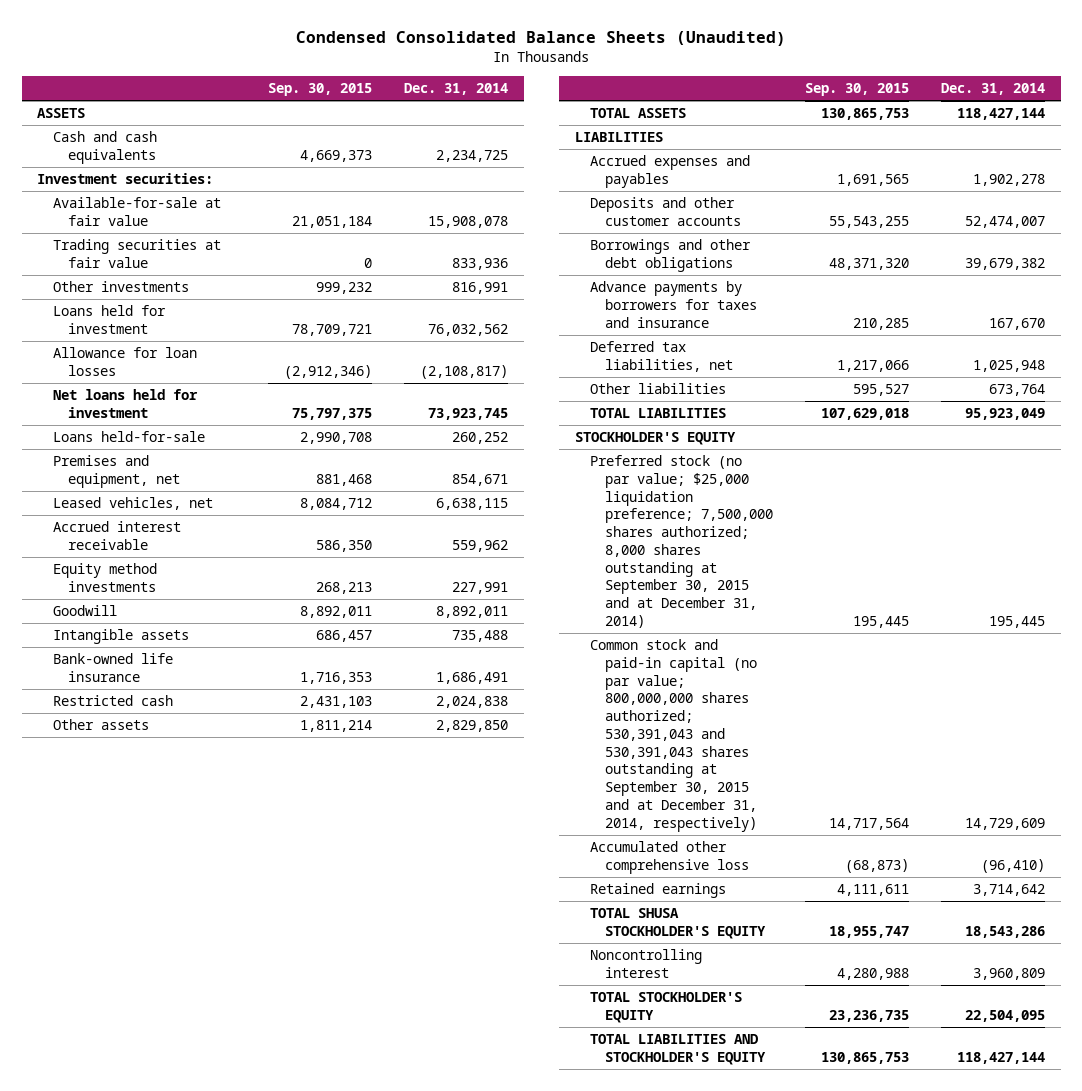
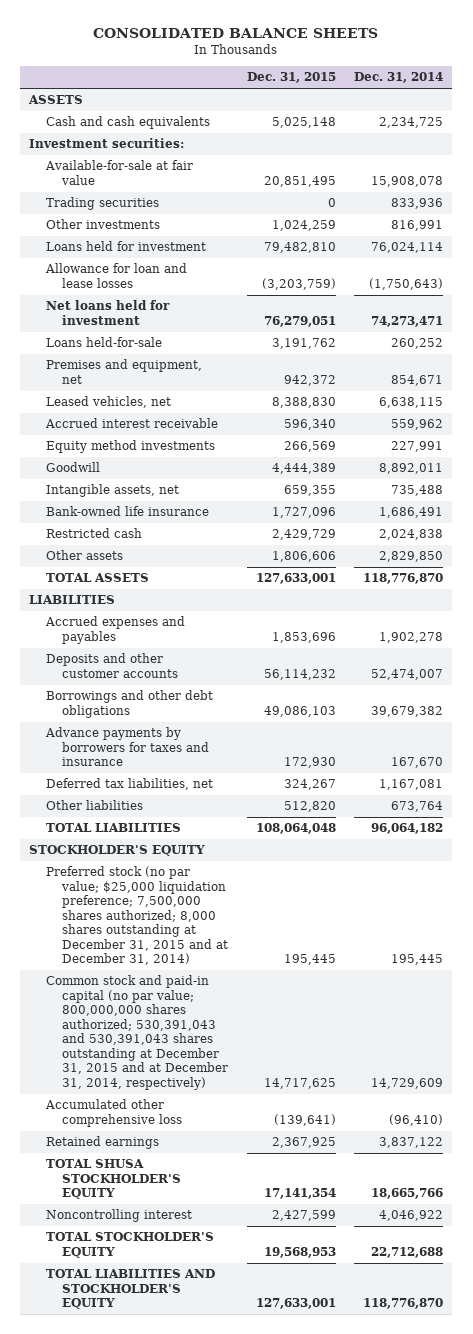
- Condensed Consolidated Balance Sheets (Unaudited)
+ CONSOLIDATED BALANCE SHEETS
- | Sep. 30, 2015 | Dec. 31, 2014
+ | Dec. 31, 2015 | Dec. 31, 2014
- Trading securities at fair value | 0 | 833,936
+ Trading securities | 0 | 833,936
- Loans held for investment | 78,709,721 | 76,032,562
- Allowance for loan losses | (2,912,346) | (2,108,817)
- Net loans held for investment | 75,797,375 | 73,923,745
+ Loans held for investment | 79,482,810 | 76,024,114
+ Allowance for loan and lease losses | (3,203,759) | (1,750,643)
+ Net loans held for investment | 76,279,051 | 74,273,471
- Intangible assets | 686,457 | 735,488
+ Intangible assets, net | 659,355 | 735,488
- TOTAL ASSETS | 130,865,753 | 118,427,144
+ TOTAL ASSETS | 127,633,001 | 118,776,870
- Deferred tax liabilities, net | 1,217,066 | 1,025,948
+ Deferred tax liabilities, net | 324,267 | 1,167,081
- TOTAL LIABILITIES | 107,629,018 | 95,923,049
+ TOTAL LIABILITIES | 108,064,048 | 96,064,182
- Preferred stock (no par value; $25,000 liquidation preference; 7,500,000 shares authorized; 8,000 shares outstanding at September 30, 2015 and at December 31, 2014) | 195,445 | 195,445
- Common stock and paid-in capital (no par value; 800,000,000 shares authorized; 530,391,043 and 530,391,043 shares outstanding at September 30, 2015 and at December 31, 2014, respectively) | 14,717,564 | 14,729,609
+ Preferred stock (no par value; $25,000 liquidation preference; 7,500,000 shares authorized; 8,000 shares outstanding at December 31, 2015 and at December 31, 2014) | 195,445 | 195,445
+ Common stock and paid-in capital (no par value; 800,000,000 shares authorized; 530,391,043 and 530,391,043 shares outstanding at December 31, 2015 and at December 31, 2014, respectively) | 14,717,625 | 14,729,609
- Retained earnings | 4,111,611 | 3,714,642
- TOTAL SHUSA STOCKHOLDER'S EQUITY | 18,955,747 | 18,543,286
- Noncontrolling interest | 4,280,988 | 3,960,809
- TOTAL STOCKHOLDER'S EQUITY | 23,236,735 | 22,504,095
- TOTAL LIABILITIES AND STOCKHOLDER'S EQUITY | 130,865,753 | 118,427,144
+ Retained earnings | 2,367,925 | 3,837,122
+ TOTAL SHUSA STOCKHOLDER'S EQUITY | 17,141,354 | 18,665,766
+ Noncontrolling interest | 2,427,599 | 4,046,922
+ TOTAL STOCKHOLDER'S EQUITY | 19,568,953 | 22,712,688
+ TOTAL LIABILITIES AND STOCKHOLDER'S EQUITY | 127,633,001 | 118,776,870

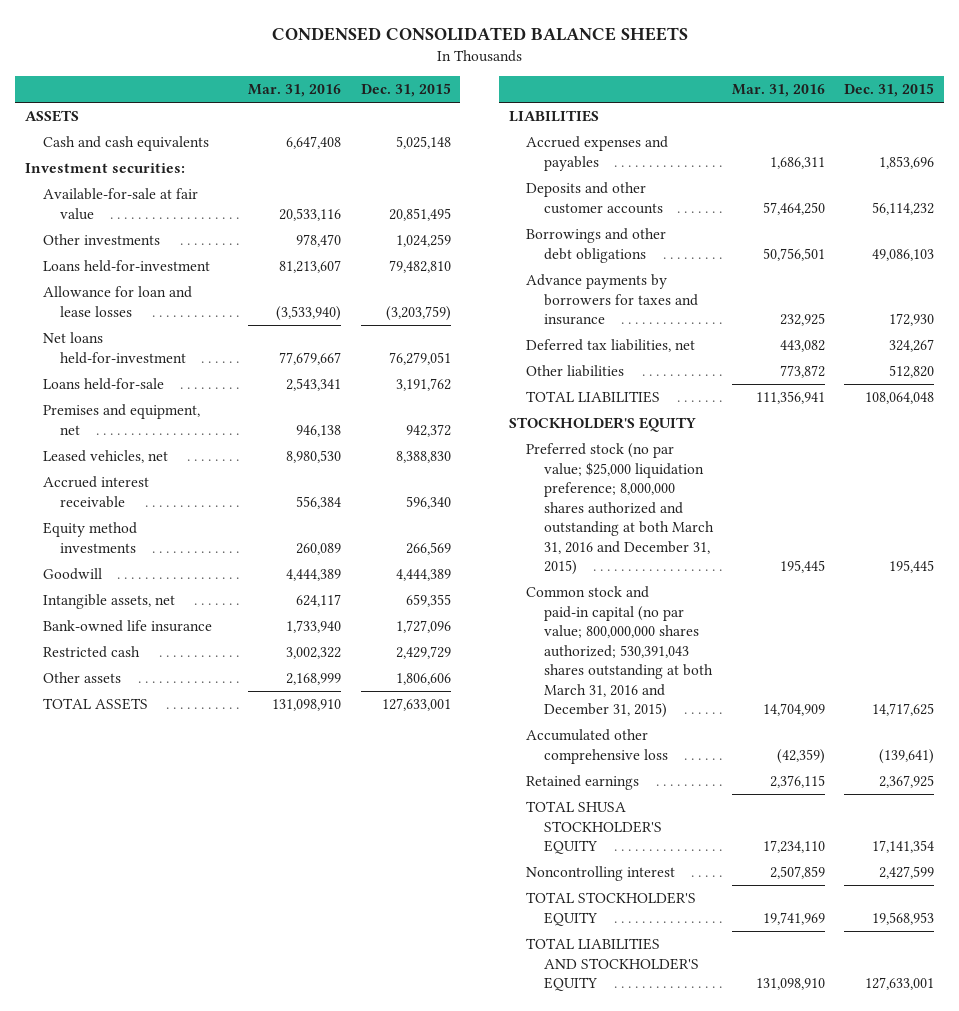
- CONSOLIDATED BALANCE SHEETS
+ CONDENSED CONSOLIDATED BALANCE SHEETS
- | Dec. 31, 2015 | Dec. 31, 2014
+ | Mar. 31, 2016 | Dec. 31, 2015
- Trading securities | 0 | 833,936
- Loans held for investment | 79,482,810 | 76,024,114
+ Loans held-for-investment | 81,213,607 | 79,482,810
- Net loans held for investment | 76,279,051 | 74,273,471
+ Net loans held-for-investment | 77,679,667 | 76,279,051
- Preferred stock (no par value; $25,000 liquidation preference; 7,500,000 shares authorized; 8,000 shares outstanding at December 31, 2015 and at December 31, 2014) | 195,445 | 195,445
- Common stock and paid-in capital (no par value; 800,000,000 shares authorized; 530,391,043 and 530,391,043 shares outstanding at December 31, 2015 and at December 31, 2014, respectively) | 14,717,625 | 14,729,609
+ Preferred stock (no par value; $25,000 liquidation preference; 8,000,000 shares authorized and outstanding at both March 31, 2016 and December 31, 2015) | 195,445 | 195,445
+ Common stock and paid-in capital (no par value; 800,000,000 shares authorized; 530,391,043 shares outstanding at both March 31, 2016 and December 31, 2015) | 14,704,909 | 14,717,625

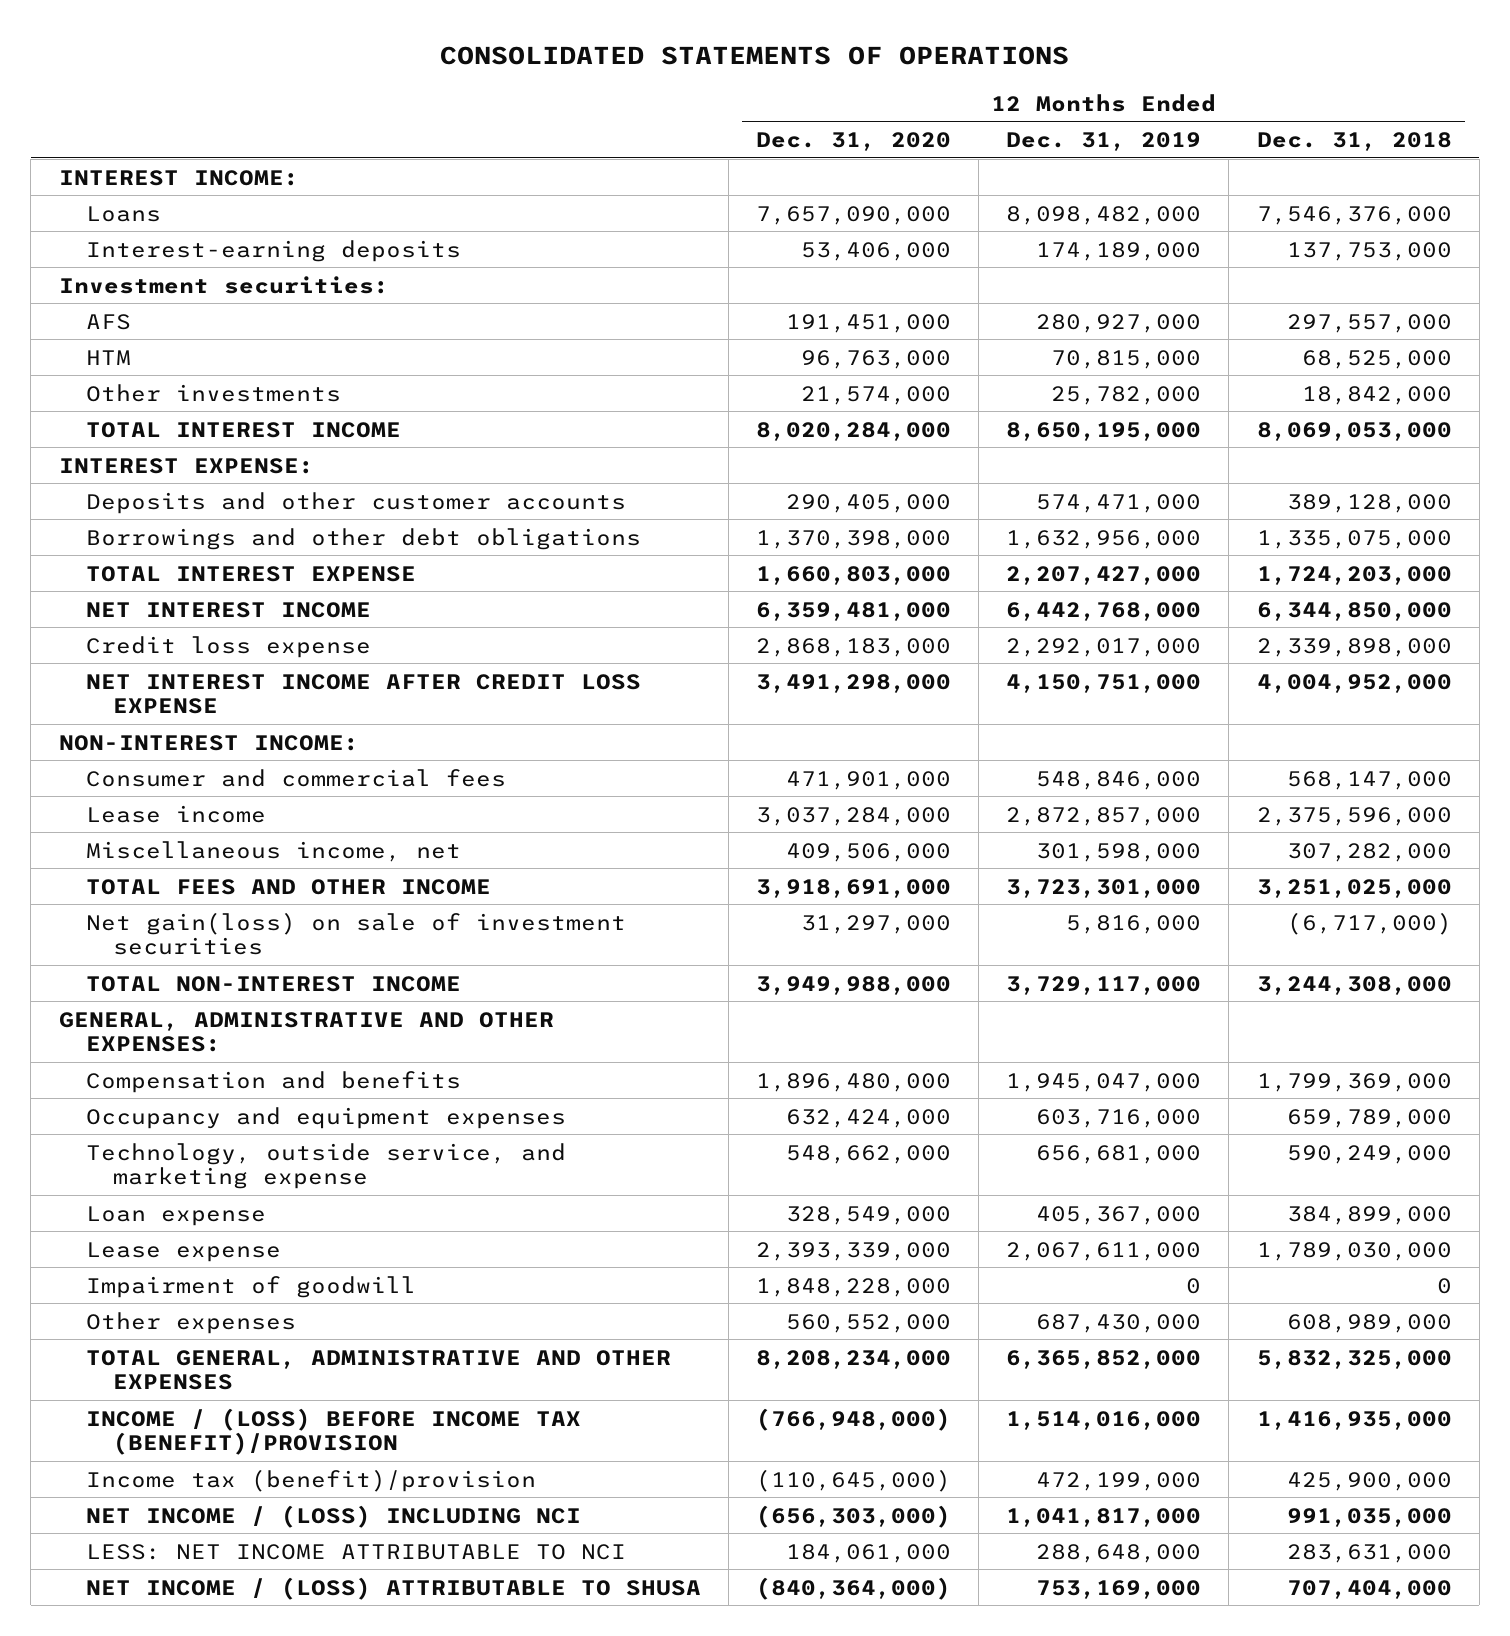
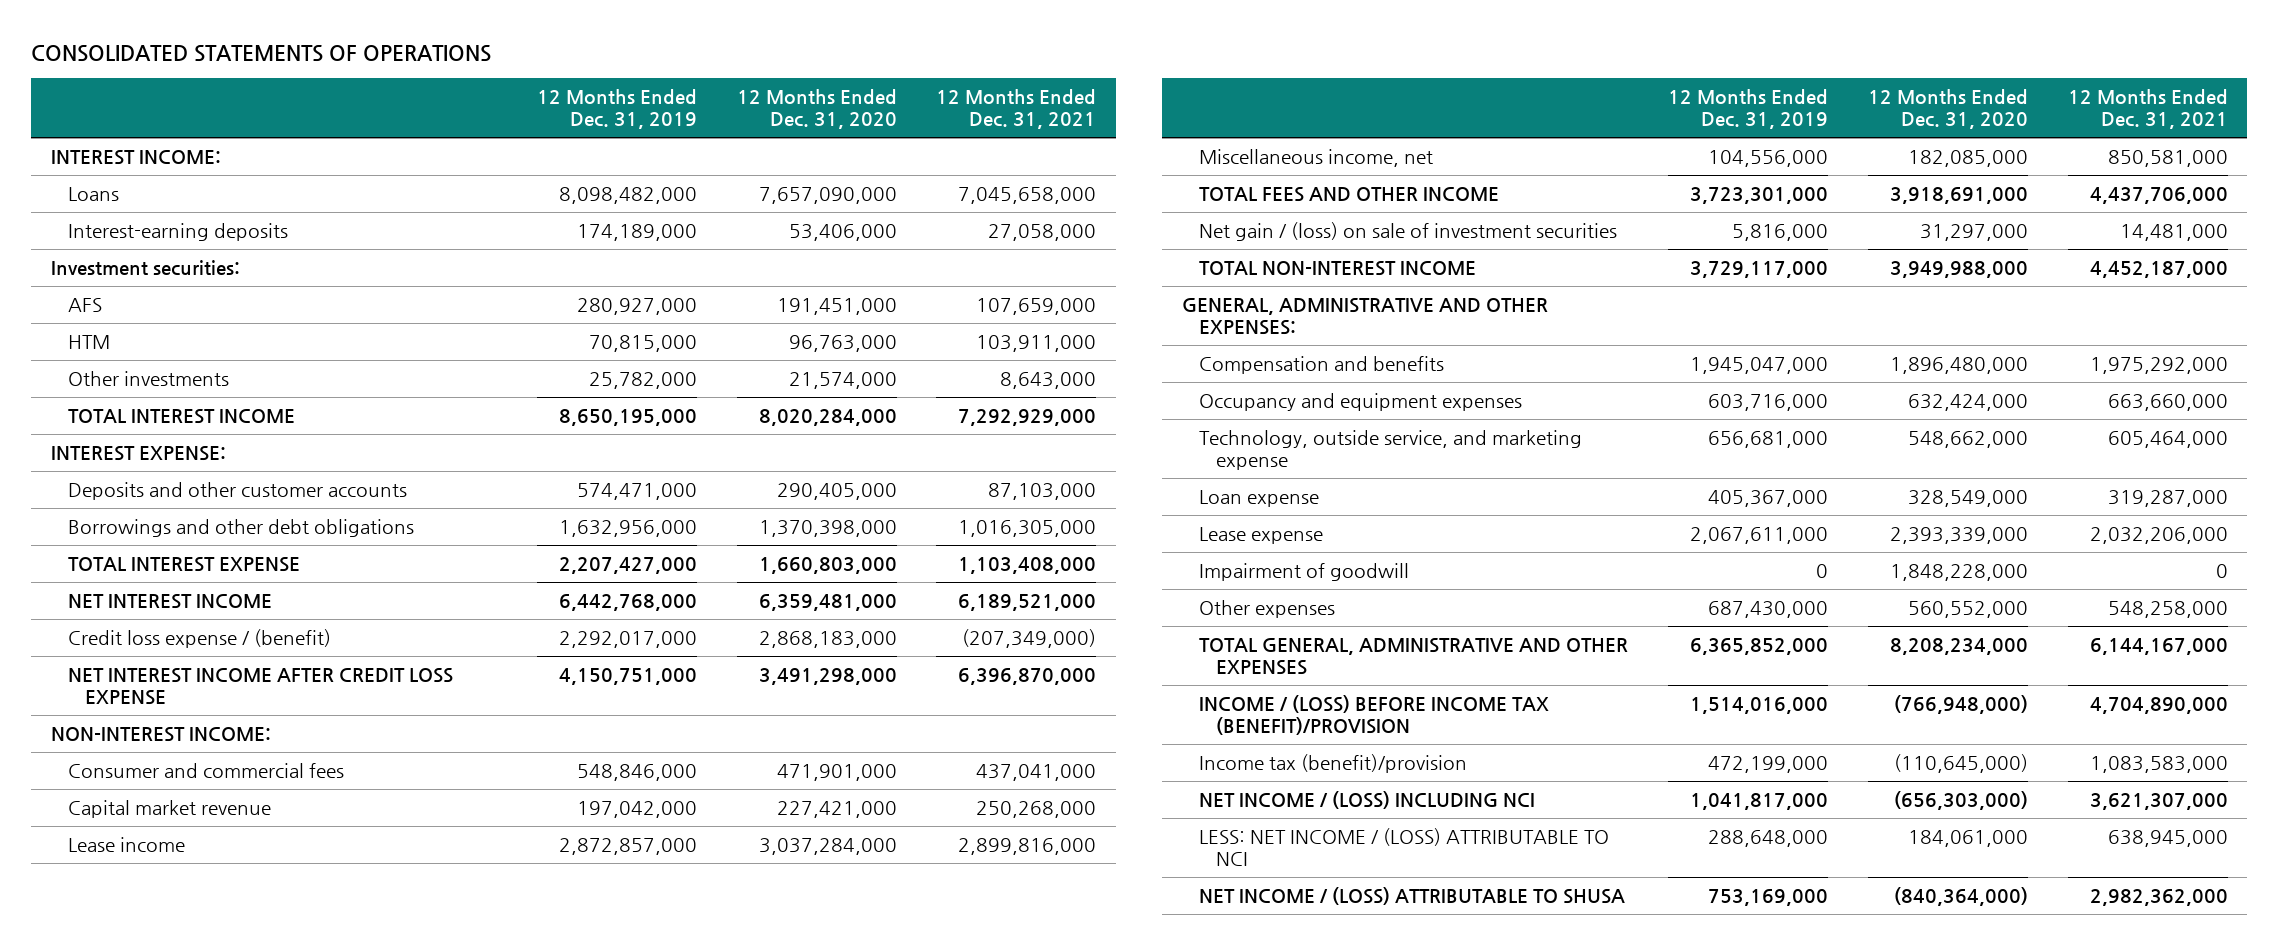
- | 12 Months Ended Dec. 31, 2020 | 12 Months Ended Dec. 31, 2019 | 12 Months Ended Dec. 31, 2018
+ | 12 Months Ended Dec. 31, 2019 | 12 Months Ended Dec. 31, 2020 | 12 Months Ended Dec. 31, 2021
- Credit loss expense | 2,868,183,000 | 2,292,017,000 | 2,339,898,000
+ Credit loss expense / (benefit) | 2,292,017,000 | 2,868,183,000 | (207,349,000)
+ Capital market revenue | 197,042,000 | 227,421,000 | 250,268,000
- Miscellaneous income, net | 409,506,000 | 301,598,000 | 307,282,000
+ Miscellaneous income, net | 104,556,000 | 182,085,000 | 850,581,000
- Net gain(loss) on sale of investment securities | 31,297,000 | 5,816,000 | (6,717,000)
+ Net gain / (loss) on sale of investment securities | 5,816,000 | 31,297,000 | 14,481,000
- LESS: NET INCOME ATTRIBUTABLE TO NCI | 184,061,000 | 288,648,000 | 283,631,000
+ LESS: NET INCOME / (LOSS) ATTRIBUTABLE TO NCI | 288,648,000 | 184,061,000 | 638,945,000

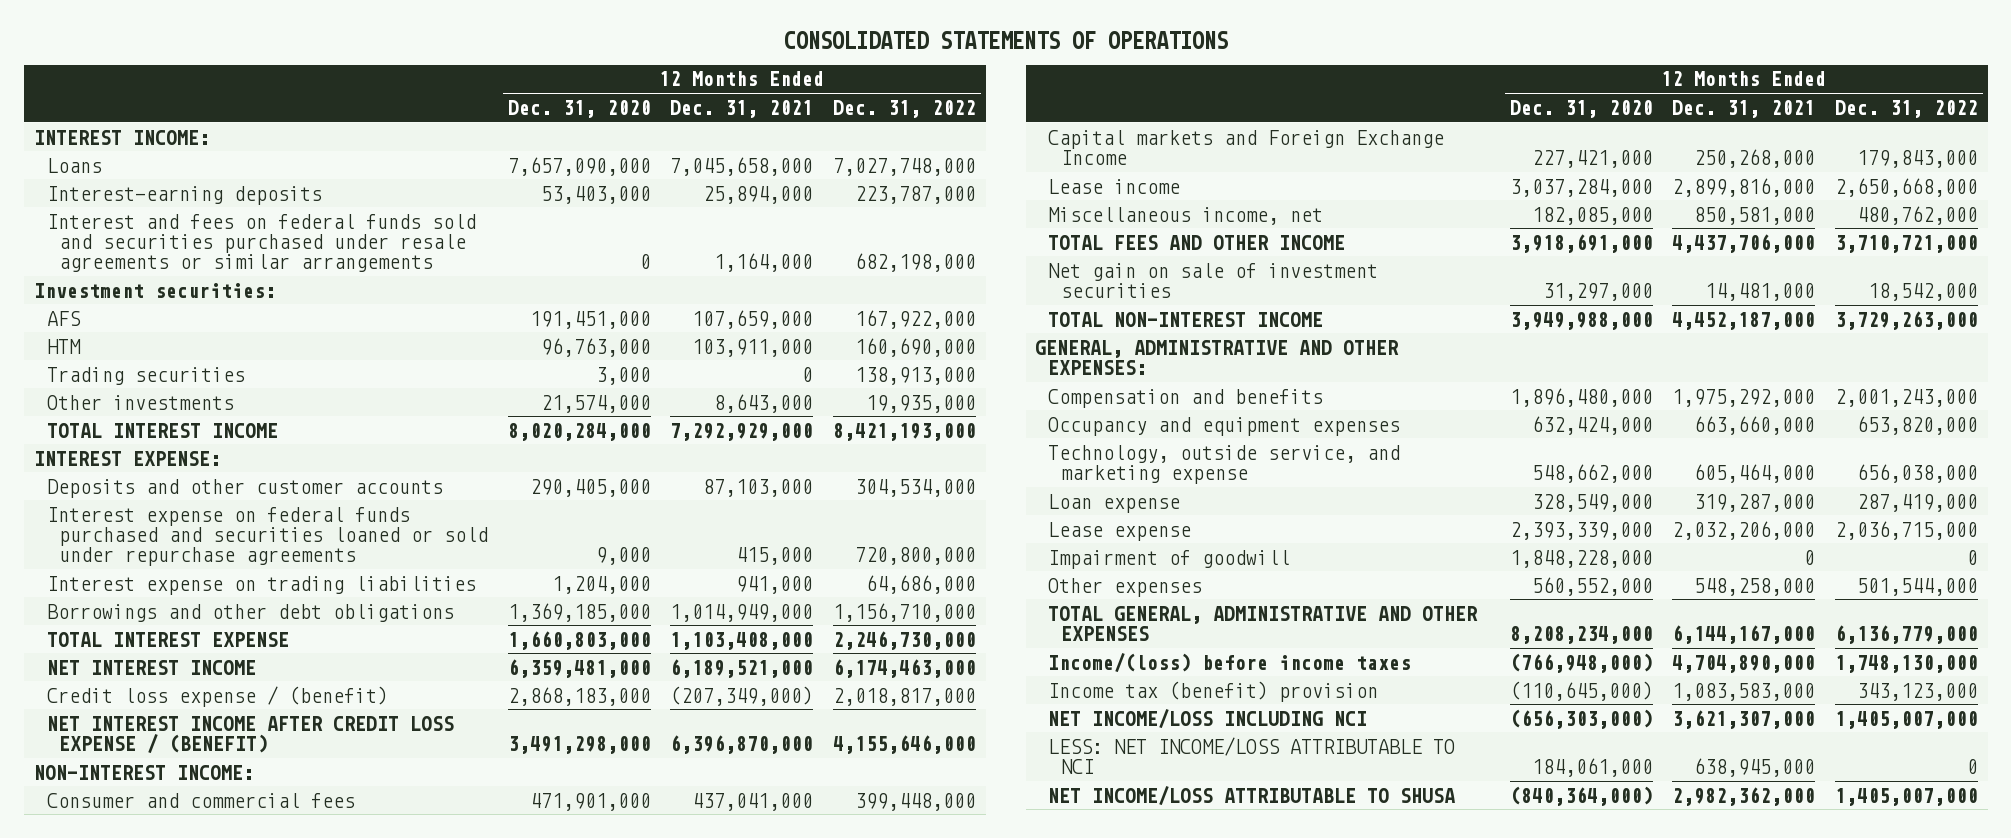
- | 12 Months Ended Dec. 31, 2019 | 12 Months Ended Dec. 31, 2020 | 12 Months Ended Dec. 31, 2021
+ | 12 Months Ended Dec. 31, 2020 | 12 Months Ended Dec. 31, 2021 | 12 Months Ended Dec. 31, 2022
- Interest-earning deposits | 174,189,000 | 53,406,000 | 27,058,000
+ Interest-earning deposits | 53,403,000 | 25,894,000 | 223,787,000
+ Interest and fees on federal funds sold and securities purchased under resale agreements or similar arrangements | 0 | 1,164,000 | 682,198,000
+ Trading securities | 3,000 | 0 | 138,913,000
- Borrowings and other debt obligations | 1,632,956,000 | 1,370,398,000 | 1,016,305,000
+ Interest expense on federal funds purchased and securities loaned or sold under repurchase agreements | 9,000 | 415,000 | 720,800,000
+ Interest expense on trading liabilities | 1,204,000 | 941,000 | 64,686,000
+ Borrowings and other debt obligations | 1,369,185,000 | 1,014,949,000 | 1,156,710,000
- NET INTEREST INCOME AFTER CREDIT LOSS EXPENSE | 4,150,751,000 | 3,491,298,000 | 6,396,870,000
+ NET INTEREST INCOME AFTER CREDIT LOSS EXPENSE / (BENEFIT) | 3,491,298,000 | 6,396,870,000 | 4,155,646,000
- Capital market revenue | 197,042,000 | 227,421,000 | 250,268,000
+ Capital markets and Foreign Exchange Income | 227,421,000 | 250,268,000 | 179,843,000
- Net gain / (loss) on sale of investment securities | 5,816,000 | 31,297,000 | 14,481,000
+ Net gain on sale of investment securities | 31,297,000 | 14,481,000 | 18,542,000
- INCOME / (LOSS) BEFORE INCOME TAX (BENEFIT)/PROVISION | 1,514,016,000 | (766,948,000) | 4,704,890,000
- Income tax (benefit)/provision | 472,199,000 | (110,645,000) | 1,083,583,000
- NET INCOME / (LOSS) INCLUDING NCI | 1,041,817,000 | (656,303,000) | 3,621,307,000
- LESS: NET INCOME / (LOSS) ATTRIBUTABLE TO NCI | 288,648,000 | 184,061,000 | 638,945,000
- NET INCOME / (LOSS) ATTRIBUTABLE TO SHUSA | 753,169,000 | (840,364,000) | 2,982,362,000
+ Income/(loss) before income taxes | (766,948,000) | 4,704,890,000 | 1,748,130,000
+ Income tax (benefit) provision | (110,645,000) | 1,083,583,000 | 343,123,000
+ NET INCOME/LOSS INCLUDING NCI | (656,303,000) | 3,621,307,000 | 1,405,007,000
+ LESS: NET INCOME/LOSS ATTRIBUTABLE TO NCI | 184,061,000 | 638,945,000 | 0
+ NET INCOME/LOSS ATTRIBUTABLE TO SHUSA | (840,364,000) | 2,982,362,000 | 1,405,007,000

